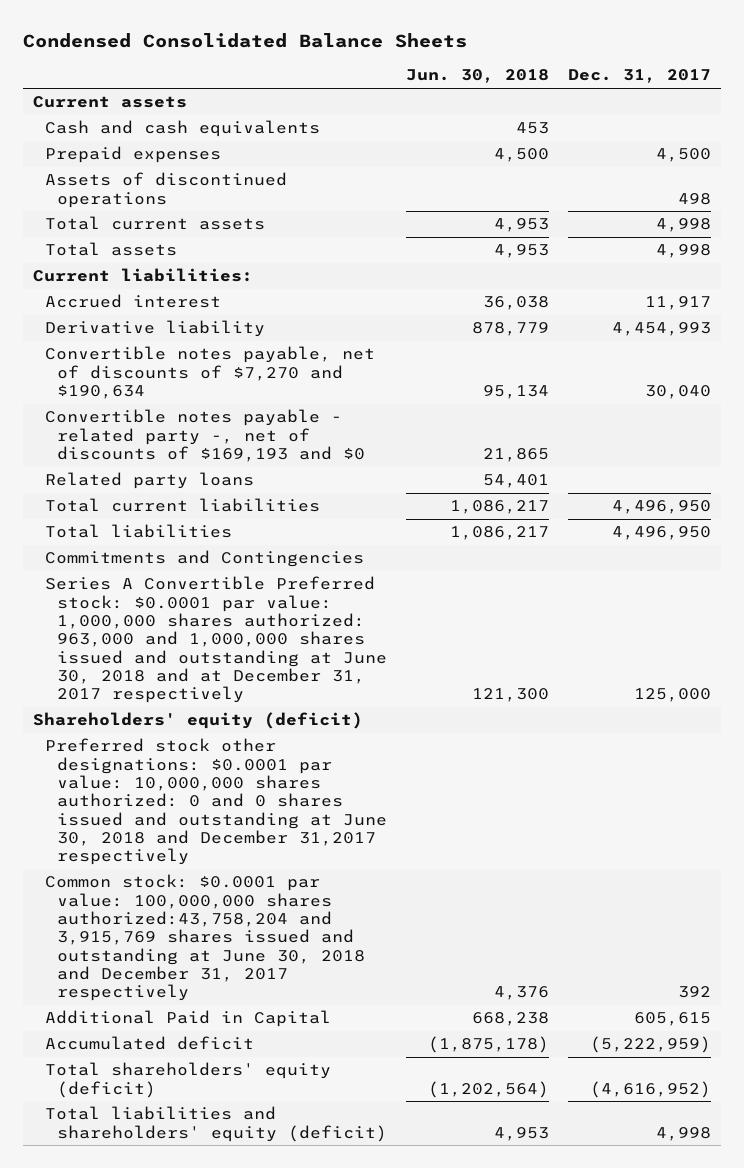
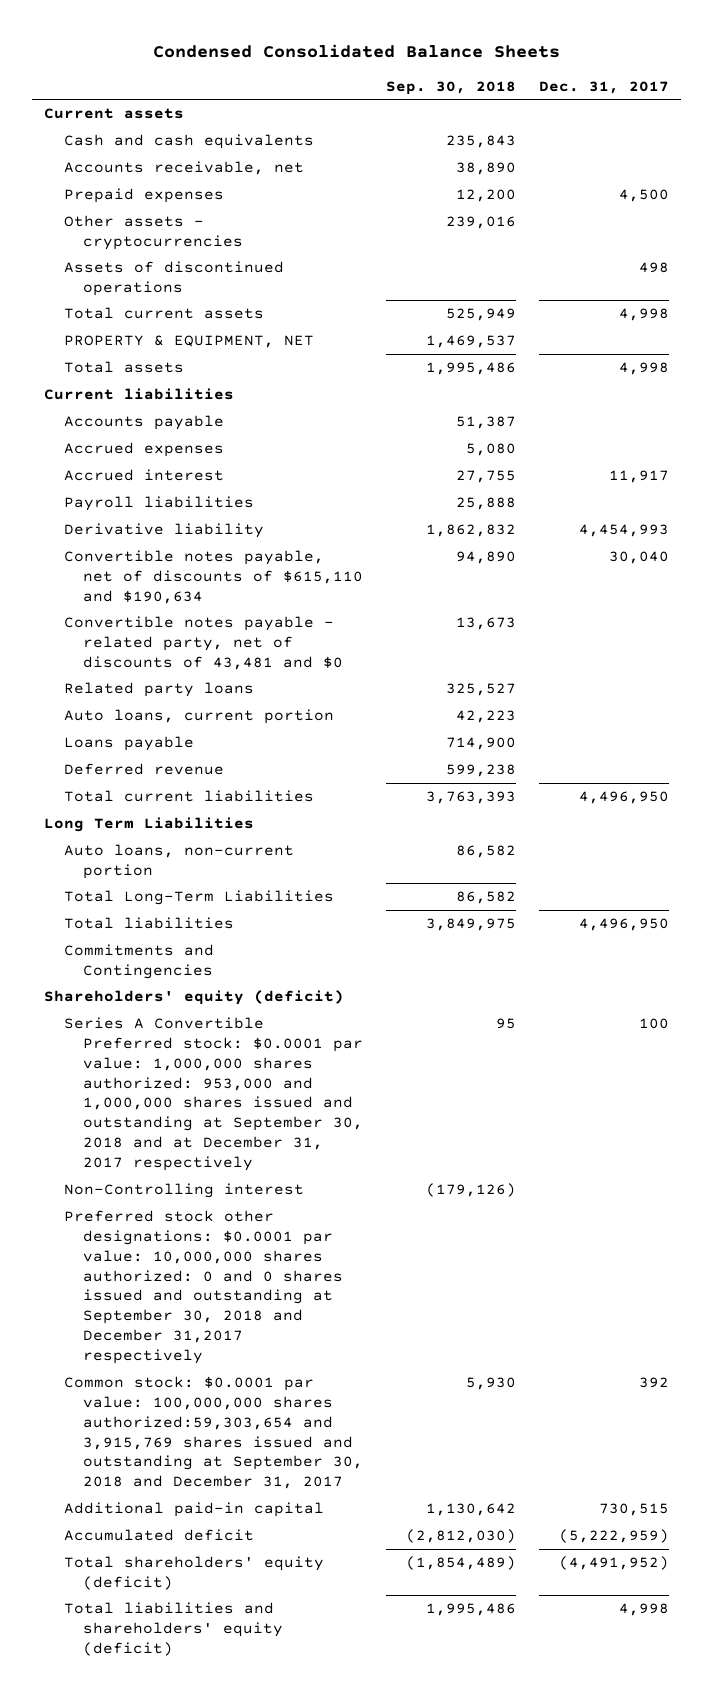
- | Jun. 30, 2018 | Dec. 31, 2017
+ | Sep. 30, 2018 | Dec. 31, 2017
+ Accounts receivable, net | 38,890 |
+ Other assets - cryptocurrencies | 239,016 |
+ PROPERTY & EQUIPMENT, NET | 1,469,537 |
- Current liabilities:
+ Current liabilities
+ Accounts payable | 51,387 |
+ Accrued expenses | 5,080 |
+ Payroll liabilities | 25,888 |
- Convertible notes payable, net of discounts of $7,270 and $190,634 | 95,134 | 30,040
- Convertible notes payable - related party -, net of discounts of $169,193 and $0 | 21,865 |
+ Convertible notes payable, net of discounts of $615,110 and $190,634 | 94,890 | 30,040
+ Convertible notes payable - related party, net of discounts of 43,481 and $0 | 13,673 |
+ Auto loans, current portion | 42,223 |
+ Loans payable | 714,900 |
+ Deferred revenue | 599,238 |
+ Long Term Liabilities
+ Auto loans, non-current portion | 86,582 |
+ Total Long-Term Liabilities | 86,582 |
- Series A Convertible Preferred stock: $0.0001 par value: 1,000,000 shares authorized: 963,000 and 1,000,000 shares issued and outstanding at June 30, 2018 and at December 31, 2017 respectively | 121,300 | 125,000
- Preferred stock other designations: $0.0001 par value: 10,000,000 shares authorized: 0 and 0 shares issued and outstanding at June 30, 2018 and December 31,2017 respectively
- Common stock: $0.0001 par value: 100,000,000 shares authorized:43,758,204 and 3,915,769 shares issued and outstanding at June 30, 2018 and December 31, 2017 respectively | 4,376 | 392
- Additional Paid in Capital | 668,238 | 605,615
+ Series A Convertible Preferred stock: $0.0001 par value: 1,000,000 shares authorized: 953,000 and 1,000,000 shares issued and outstanding at September 30, 2018 and at December 31, 2017 respectively | 95 | 100
+ Non-Controlling interest | (179,126) |
+ Preferred stock other designations: $0.0001 par value: 10,000,000 shares authorized: 0 and 0 shares issued and outstanding at September 30, 2018 and December 31,2017 respectively
+ Common stock: $0.0001 par value: 100,000,000 shares authorized:59,303,654 and 3,915,769 shares issued and outstanding at September 30, 2018 and December 31, 2017 | 5,930 | 392
+ Additional paid-in capital | 1,130,642 | 730,515
- Total shareholders' equity (deficit) | (1,202,564) | (4,616,952)
+ Total shareholders' equity (deficit) | (1,854,489) | (4,491,952)

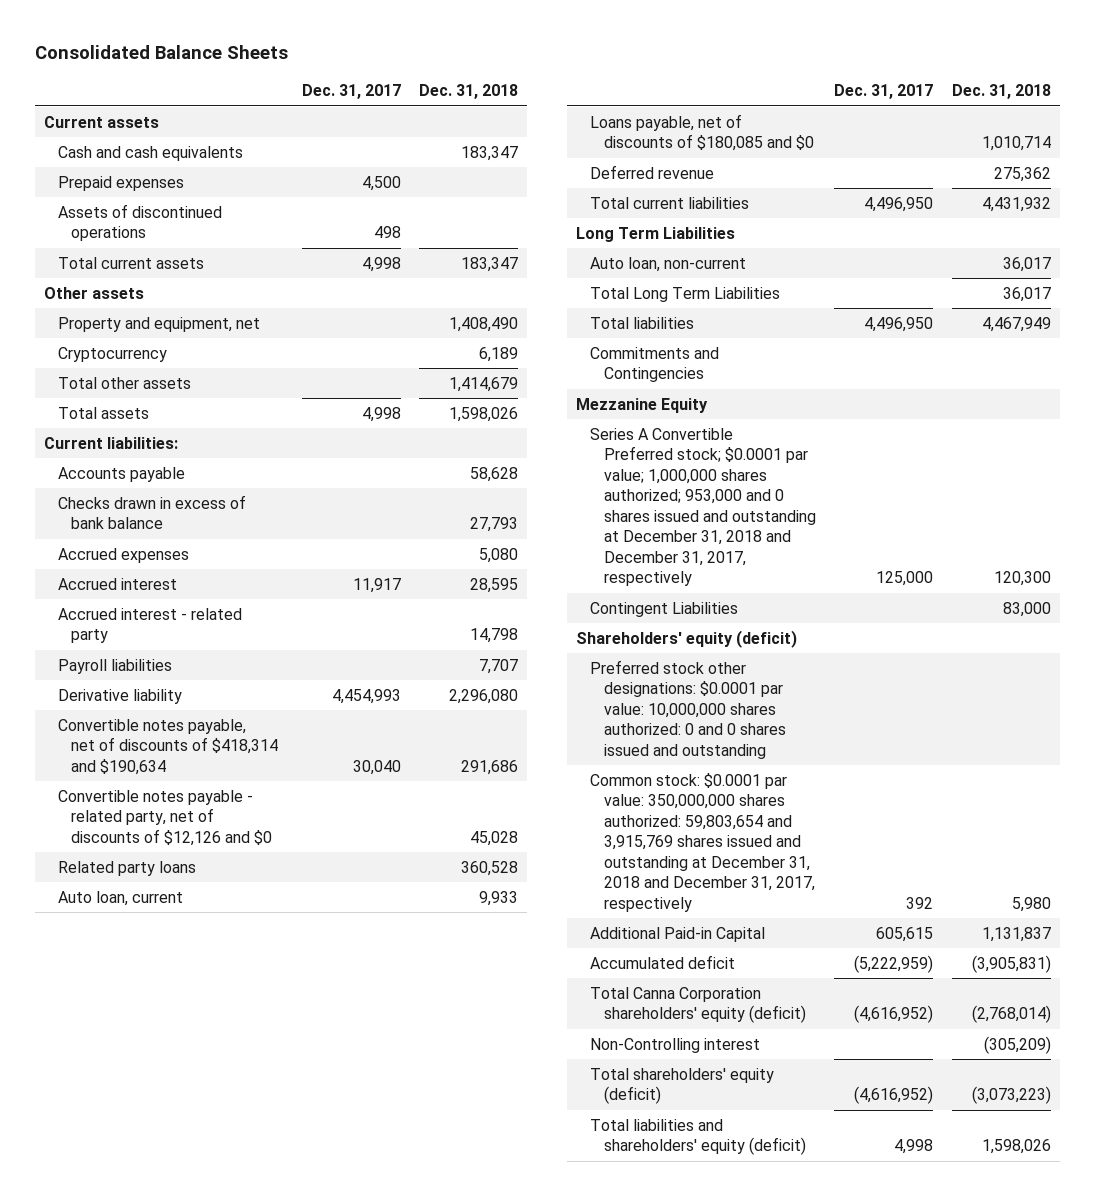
- Condensed Consolidated Balance Sheets
+ Consolidated Balance Sheets
- | Sep. 30, 2018 | Dec. 31, 2017
+ | Dec. 31, 2017 | Dec. 31, 2018
- Accounts receivable, net | 38,890 |
- Other assets - cryptocurrencies | 239,016 |
- PROPERTY & EQUIPMENT, NET | 1,469,537 |
+ Other assets
+ Property and equipment, net | | 1,408,490
+ Cryptocurrency | | 6,189
+ Total other assets | | 1,414,679
- Current liabilities
+ Current liabilities:
+ Checks drawn in excess of bank balance | | 27,793
+ Accrued interest - related party | | 14,798
- Convertible notes payable, net of discounts of $615,110 and $190,634 | 94,890 | 30,040
- Convertible notes payable - related party, net of discounts of 43,481 and $0 | 13,673 |
+ Convertible notes payable, net of discounts of $418,314 and $190,634 | 30,040 | 291,686
+ Convertible notes payable - related party, net of discounts of $12,126 and $0 | | 45,028
- Auto loans, current portion | 42,223 |
- Loans payable | 714,900 |
+ Auto loan, current | | 9,933
+ Loans payable, net of discounts of $180,085 and $0 | | 1,010,714
- Auto loans, non-current portion | 86,582 |
- Total Long-Term Liabilities | 86,582 |
+ Auto loan, non-current | | 36,017
+ Total Long Term Liabilities | | 36,017
+ Mezzanine Equity
+ Series A Convertible Preferred stock; $0.0001 par value; 1,000,000 shares authorized; 953,000 and 0 shares issued and outstanding at December 31, 2018 and December 31, 2017, respectively | 125,000 | 120,300
+ Contingent Liabilities | | 83,000
- Series A Convertible Preferred stock: $0.0001 par value: 1,000,000 shares authorized: 953,000 and 1,000,000 shares issued and outstanding at September 30, 2018 and at December 31, 2017 respectively | 95 | 100
- Preferred stock other designations: $0.0001 par value: 10,000,000 shares authorized: 0 and 0 shares issued and outstanding at September 30, 2018 and December 31,2017 respectively
- Common stock: $0.0001 par value: 100,000,000 shares authorized:59,303,654 and 3,915,769 shares issued and outstanding at September 30, 2018 and December 31, 2017 | 5,930 | 392
- Additional paid-in capital | 1,130,642 | 730,515
+ Preferred stock other designations: $0.0001 par value: 10,000,000 shares authorized: 0 and 0 shares issued and outstanding
+ Common stock: $0.0001 par value: 350,000,000 shares authorized: 59,803,654 and 3,915,769 shares issued and outstanding at December 31, 2018 and December 31, 2017, respectively | 392 | 5,980
+ Additional Paid-in Capital | 605,615 | 1,131,837
- Total shareholders' equity (deficit) | (1,854,489) | (4,491,952)
+ Total Canna Corporation shareholders' equity (deficit) | (4,616,952) | (2,768,014)
moved down: Non-Controlling interest | | (305,209)
+ Total shareholders' equity (deficit) | (4,616,952) | (3,073,223)

